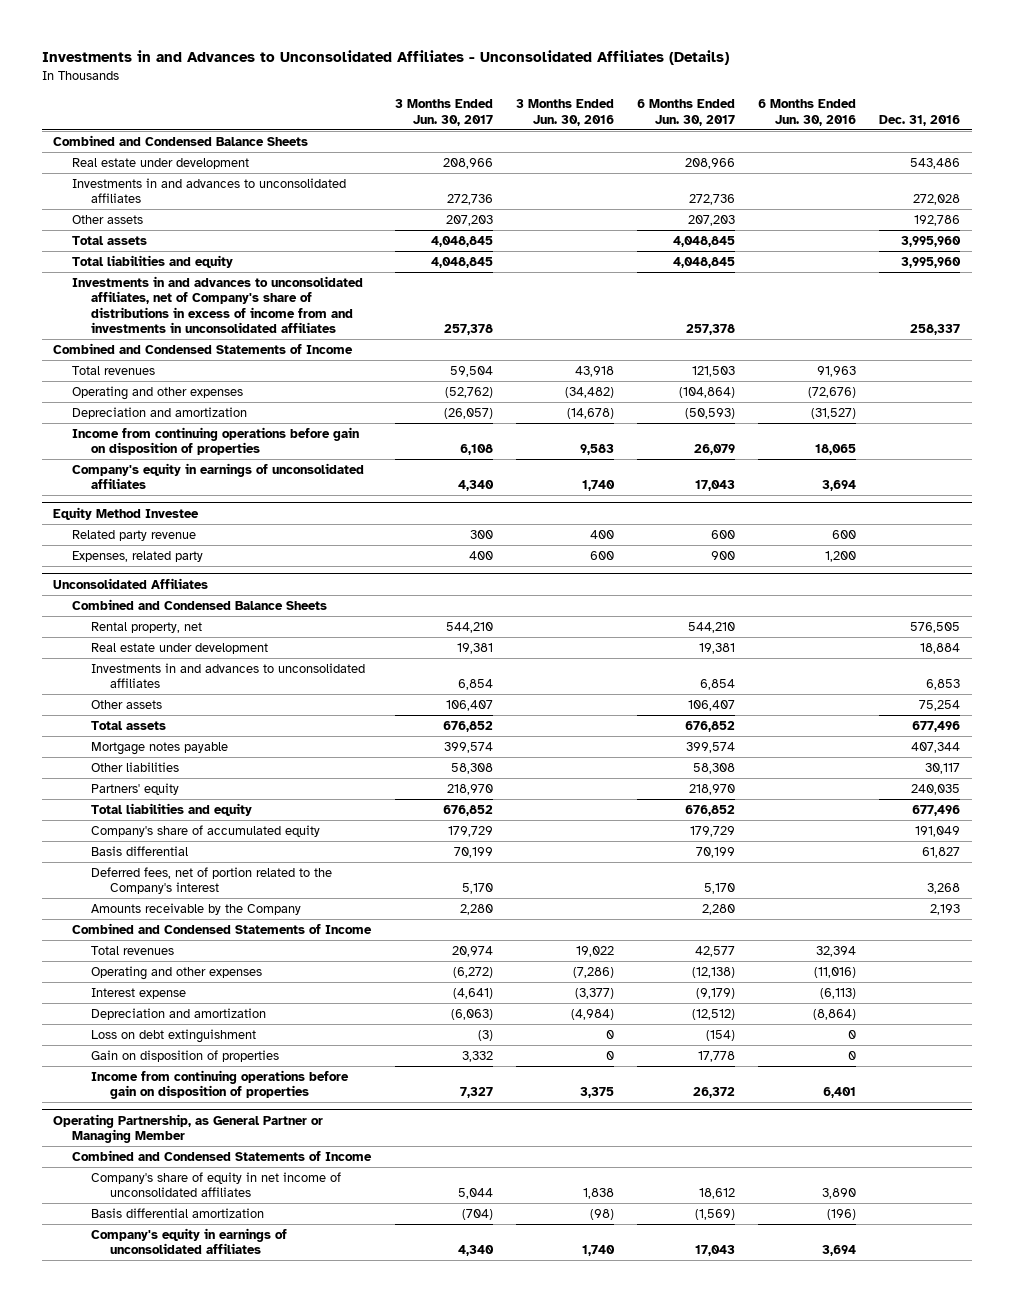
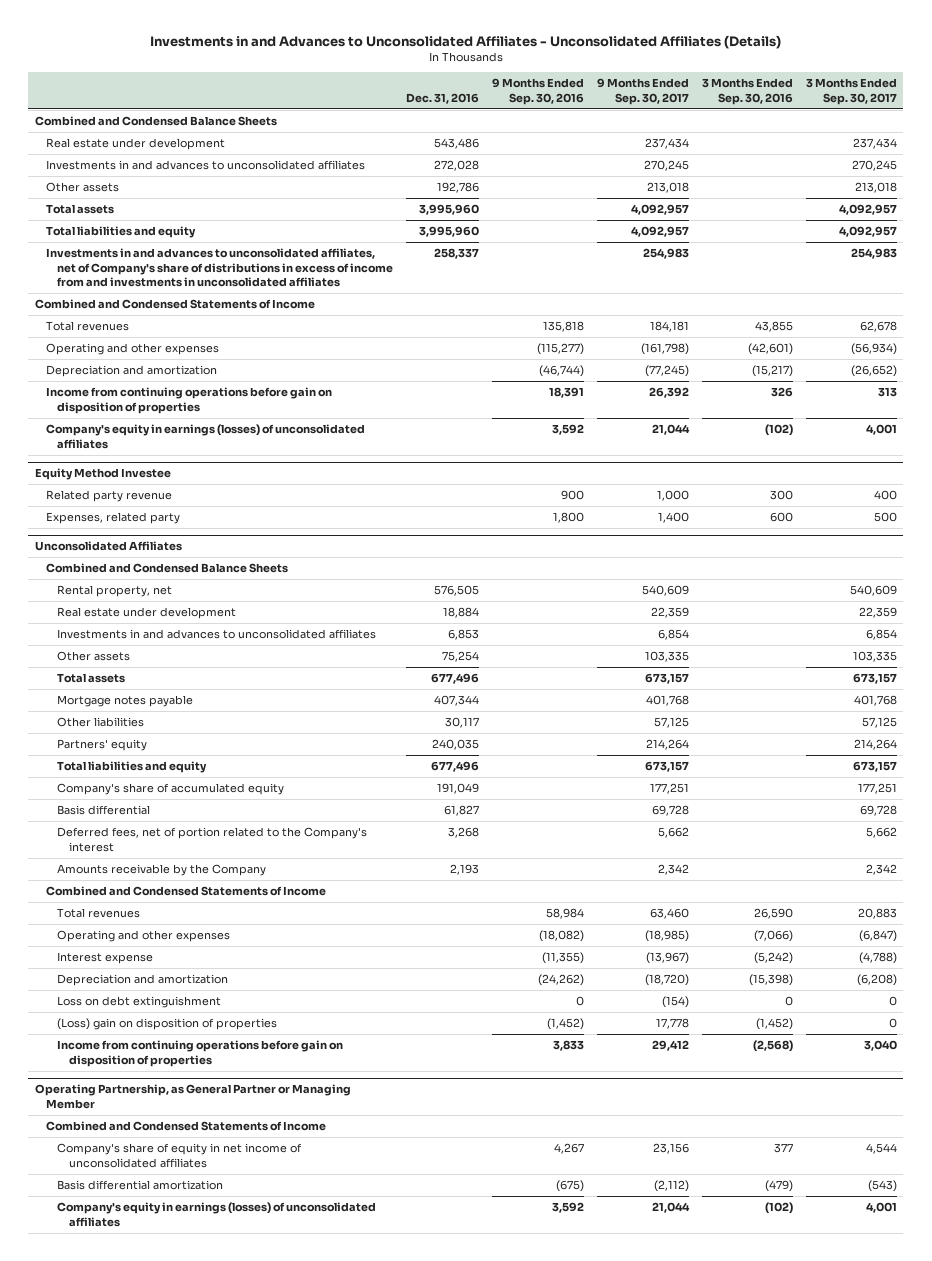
- | 3 Months Ended Jun. 30, 2017 | 3 Months Ended Jun. 30, 2016 | 6 Months Ended Jun. 30, 2017 | 6 Months Ended Jun. 30, 2016 | Dec. 31, 2016
+ | Dec. 31, 2016 | 9 Months Ended Sep. 30, 2016 | 9 Months Ended Sep. 30, 2017 | 3 Months Ended Sep. 30, 2016 | 3 Months Ended Sep. 30, 2017
- Company's equity in earnings of unconsolidated affiliates | 4,340 | 1,740 | 17,043 | 3,694 |
+ Company's equity in earnings (losses) of unconsolidated affiliates | | 3,592 | 21,044 | (102) | 4,001
@ Unconsolidated Affiliates
- Gain on disposition of properties | 3,332 | 0 | 17,778 | 0 |
+ (Loss) gain on disposition of properties | | (1,452) | 17,778 | (1,452) | 0
@ Operating Partnership, as General Partner or Managing Member
- Company's equity in earnings of unconsolidated affiliates | 4,340 | 1,740 | 17,043 | 3,694 |
+ Company's equity in earnings (losses) of unconsolidated affiliates | | 3,592 | 21,044 | (102) | 4,001

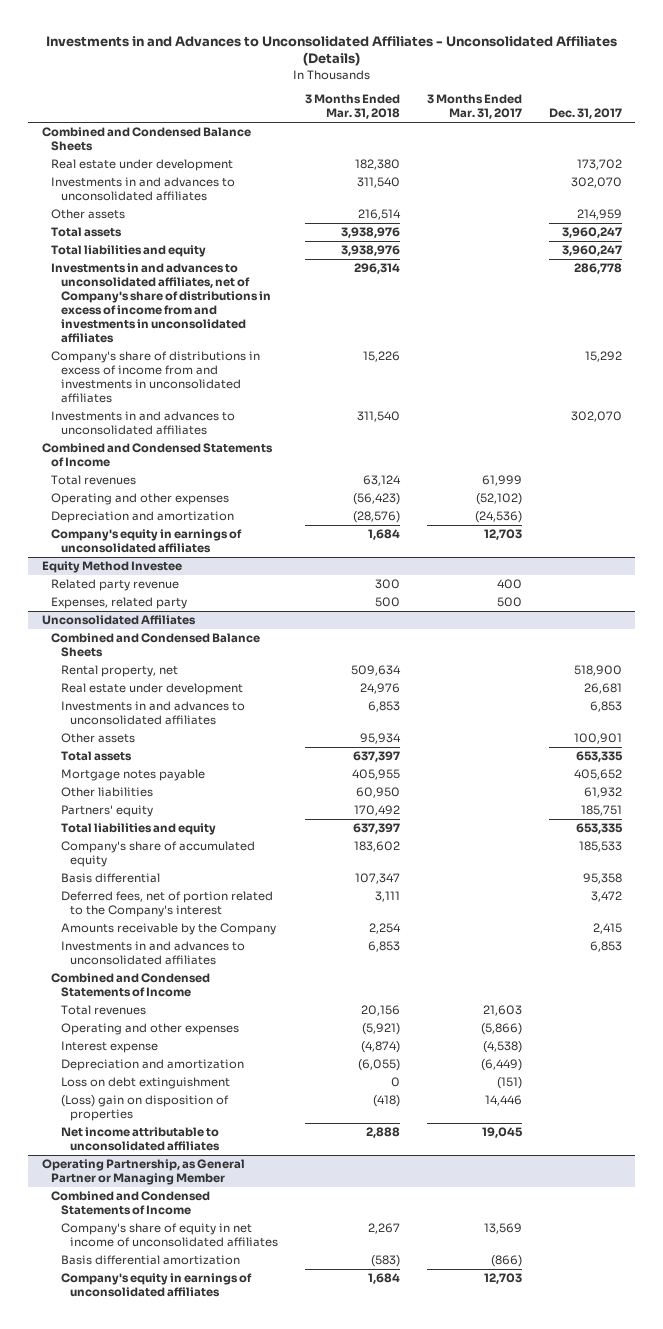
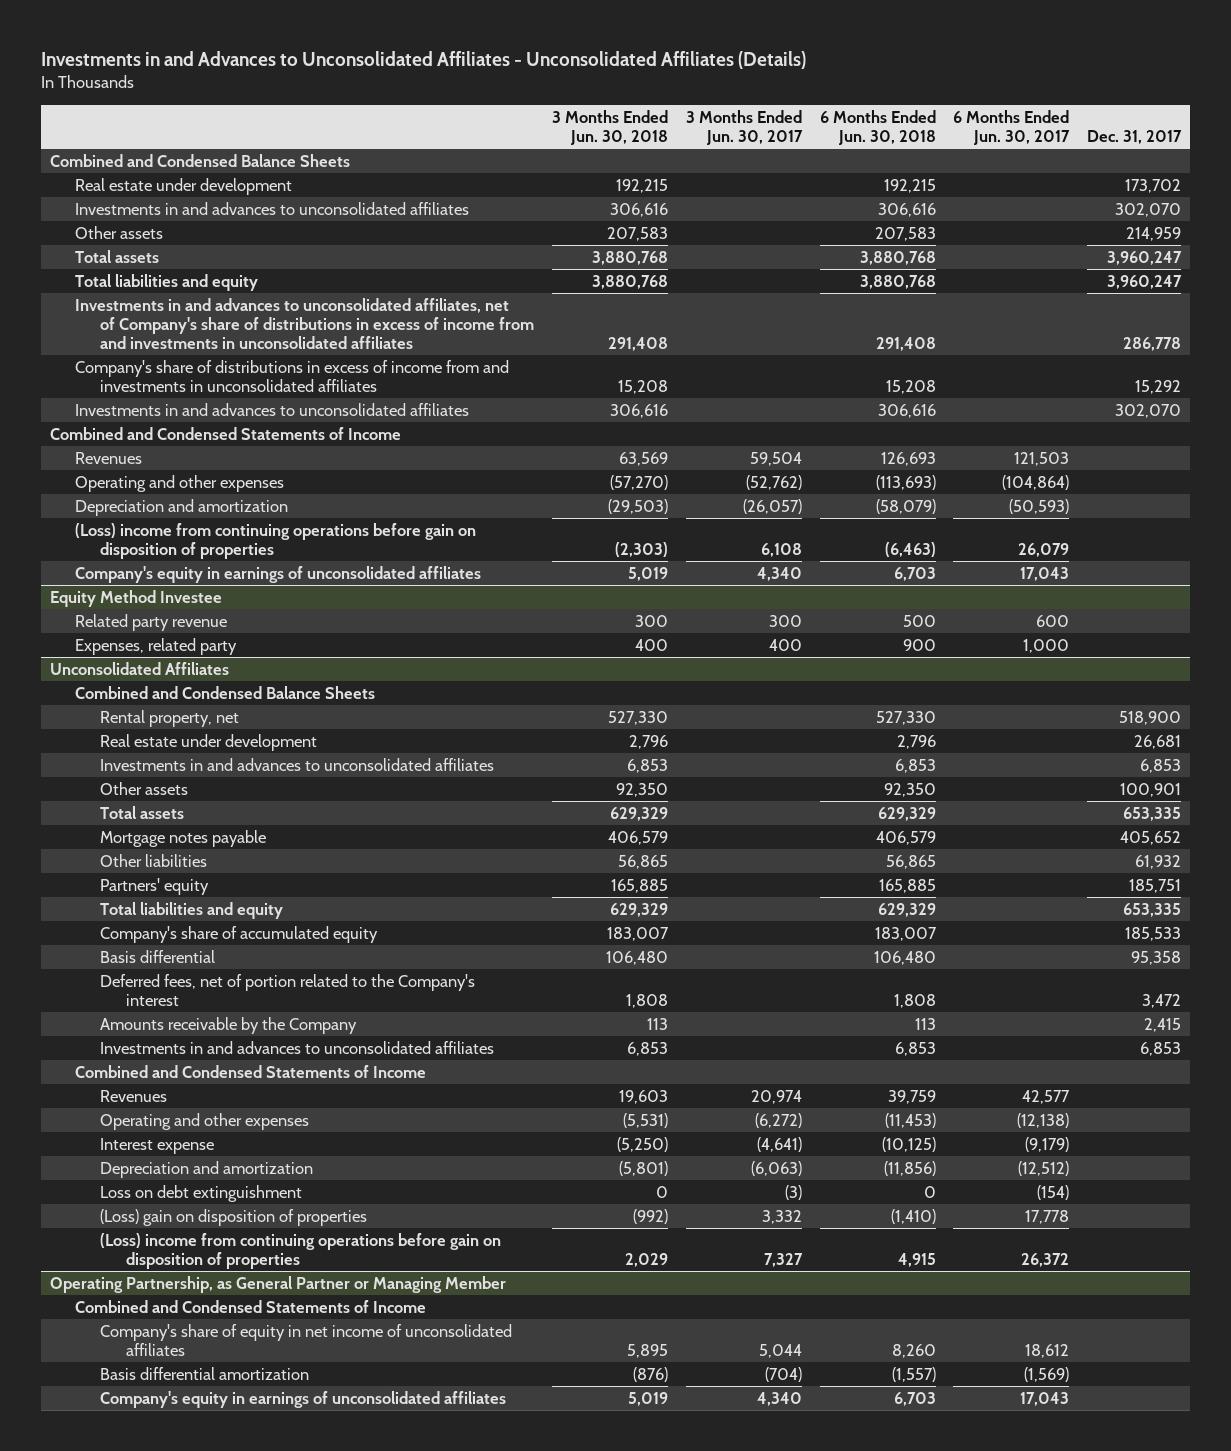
- | 3 Months Ended Mar. 31, 2018 | 3 Months Ended Mar. 31, 2017 | Dec. 31, 2017
+ | 3 Months Ended Jun. 30, 2018 | 3 Months Ended Jun. 30, 2017 | 6 Months Ended Jun. 30, 2018 | 6 Months Ended Jun. 30, 2017 | Dec. 31, 2017
- Total revenues | 63,124 | 61,999 |
+ Revenues | 63,569 | 59,504 | 126,693 | 121,503 |
+ (Loss) income from continuing operations before gain on disposition of properties | (2,303) | 6,108 | (6,463) | 26,079 |
@ Unconsolidated Affiliates
- Total revenues | 20,156 | 21,603 |
+ Revenues | 19,603 | 20,974 | 39,759 | 42,577 |
- Net income attributable to unconsolidated affiliates | 2,888 | 19,045 |
+ (Loss) income from continuing operations before gain on disposition of properties | 2,029 | 7,327 | 4,915 | 26,372 |

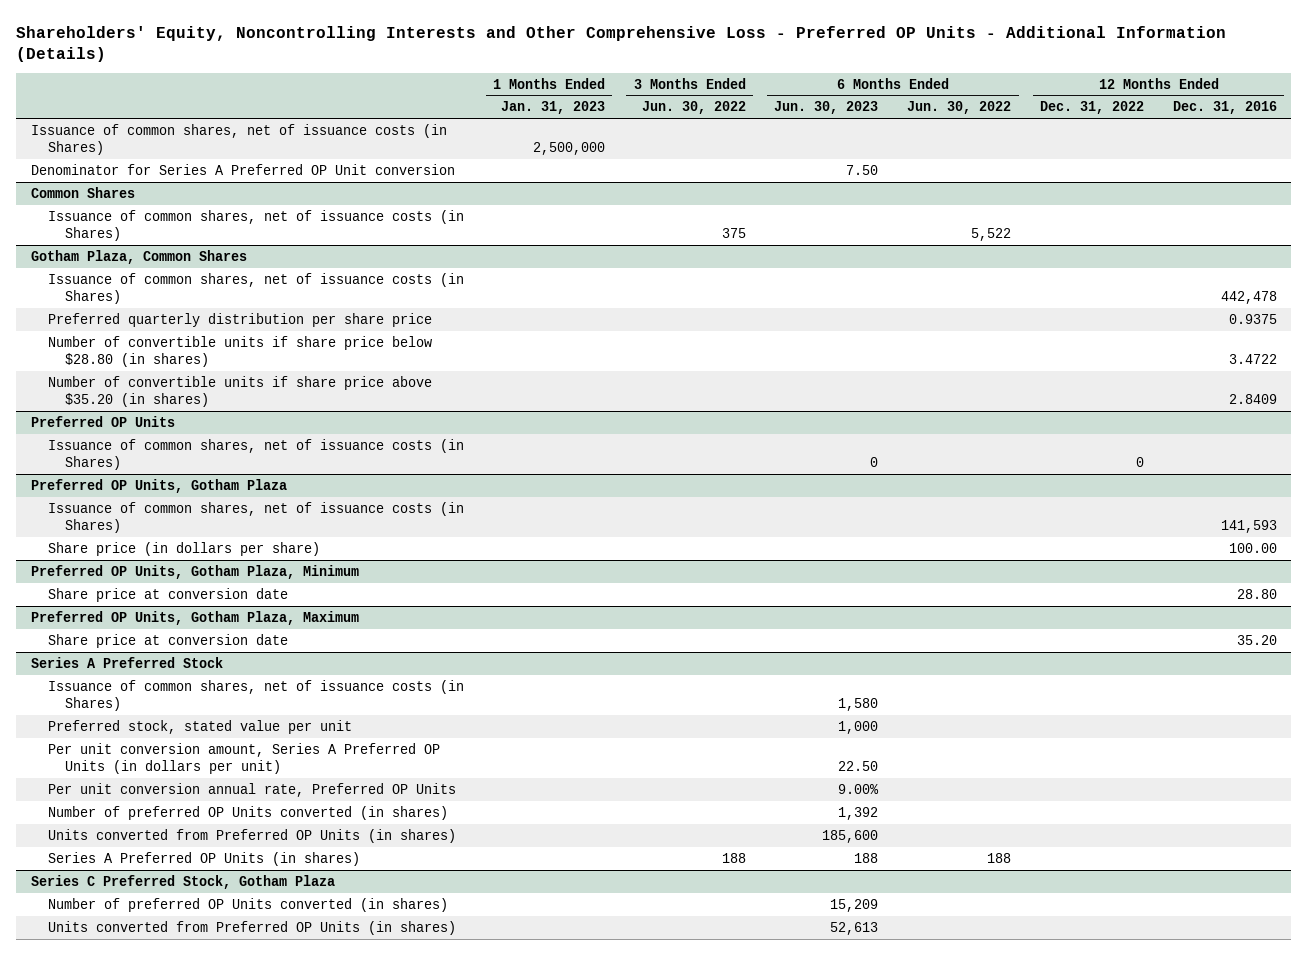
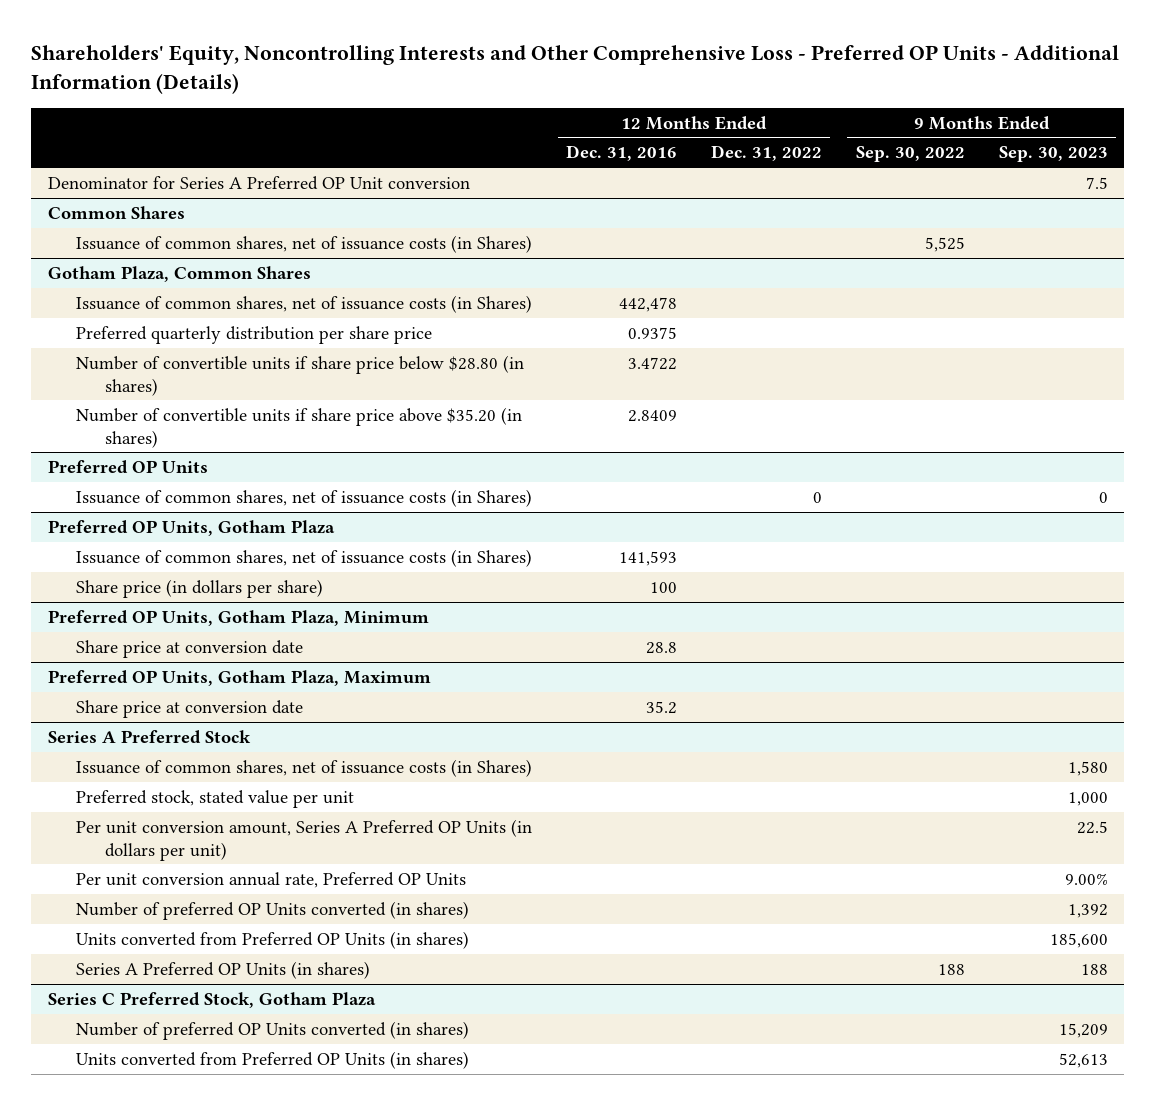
- | 1 Months Ended Jan. 31, 2023 | 3 Months Ended Jun. 30, 2022 | 6 Months Ended Jun. 30, 2023 | 6 Months Ended Jun. 30, 2022 | 12 Months Ended Dec. 31, 2022 | 12 Months Ended Dec. 31, 2016
+ | 12 Months Ended Dec. 31, 2016 | 12 Months Ended Dec. 31, 2022 | 9 Months Ended Sep. 30, 2022 | 9 Months Ended Sep. 30, 2023
- Issuance of common shares, net of issuance costs (in Shares) | 2,500,000 | | | | |
@ Preferred OP Units, Gotham Plaza
- Share price (in dollars per share) | | | | | | 100.00
+ Share price (in dollars per share) | 100 | | |
@ Preferred OP Units, Gotham Plaza, Minimum
- Share price at conversion date | | | | | | 28.80
+ Share price at conversion date | 28.8 | | |
@ Preferred OP Units, Gotham Plaza, Maximum
- Share price at conversion date | | | | | | 35.20
+ Share price at conversion date | 35.2 | | |

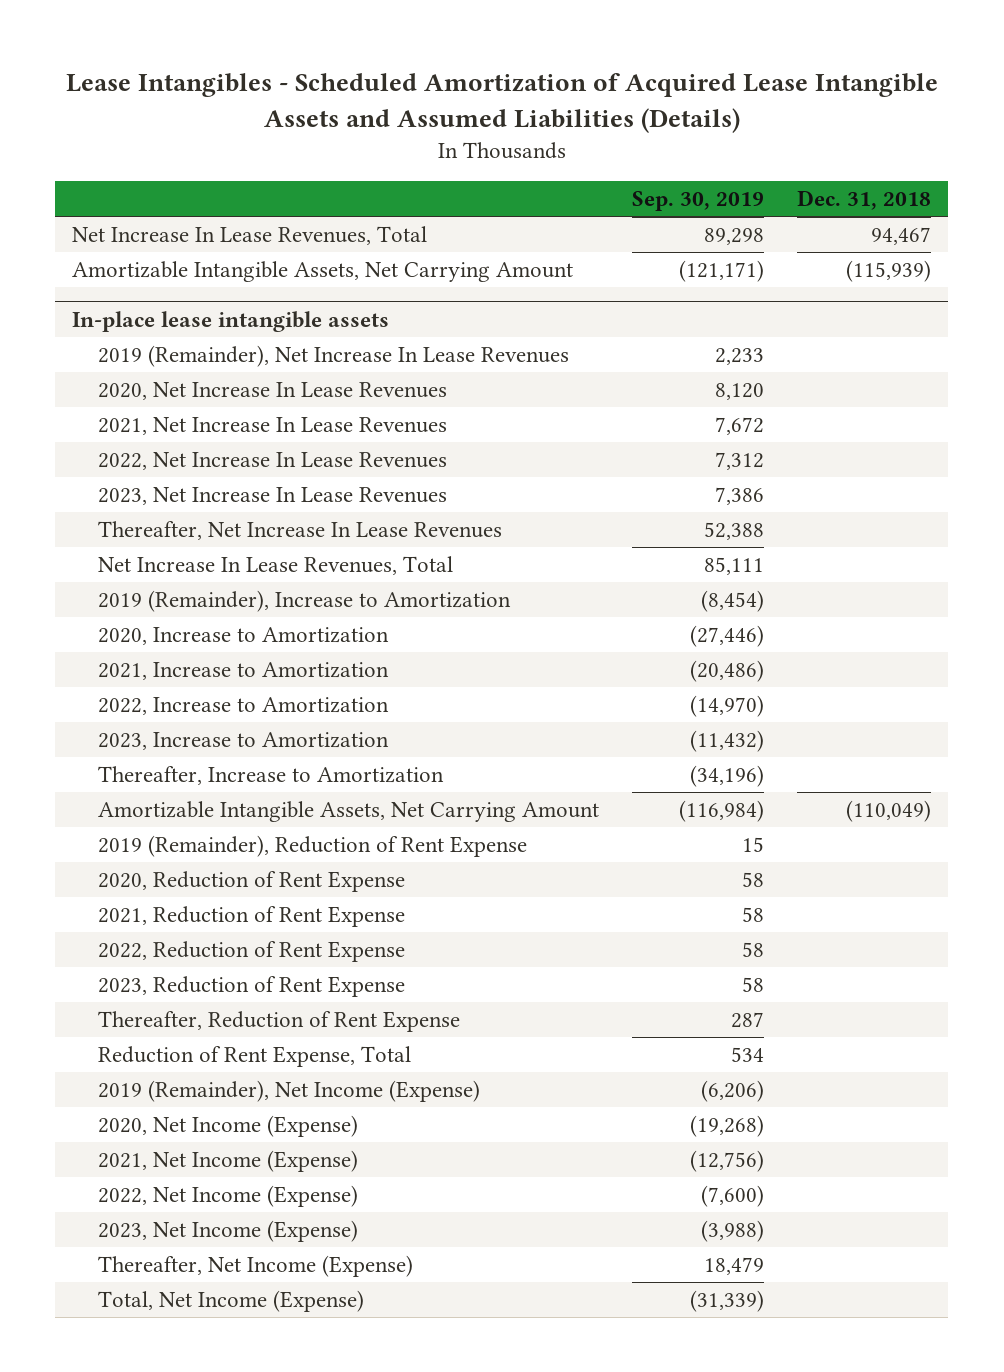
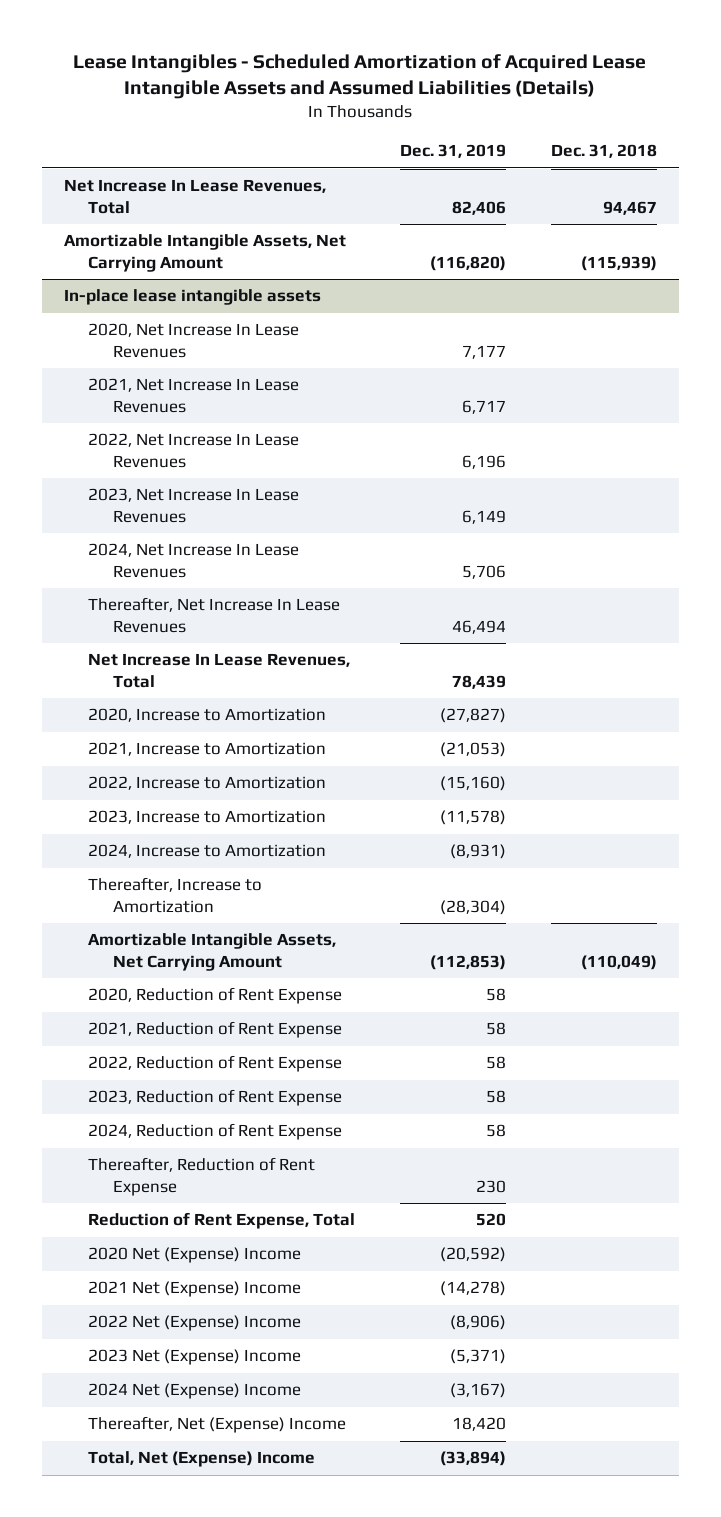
- | Sep. 30, 2019 | Dec. 31, 2018
+ | Dec. 31, 2019 | Dec. 31, 2018
@ In-place lease intangible assets
- 2019 (Remainder), Net Increase In Lease Revenues | 2,233 |
+ 2024, Net Increase In Lease Revenues | 5,706 |
- 2019 (Remainder), Increase to Amortization | (8,454) |
+ 2024, Increase to Amortization | (8,931) |
- 2019 (Remainder), Reduction of Rent Expense | 15 |
+ 2024, Reduction of Rent Expense | 58 |
- 2019 (Remainder), Net Income (Expense) | (6,206) |
- 2020, Net Income (Expense) | (19,268) |
- 2021, Net Income (Expense) | (12,756) |
- 2022, Net Income (Expense) | (7,600) |
- 2023, Net Income (Expense) | (3,988) |
- Thereafter, Net Income (Expense) | 18,479 |
- Total, Net Income (Expense) | (31,339) |
+ 2020 Net (Expense) Income | (20,592) |
+ 2021 Net (Expense) Income | (14,278) |
+ 2022 Net (Expense) Income | (8,906) |
+ 2023 Net (Expense) Income | (5,371) |
+ 2024 Net (Expense) Income | (3,167) |
+ Thereafter, Net (Expense) Income | 18,420 |
+ Total, Net (Expense) Income | (33,894) |

